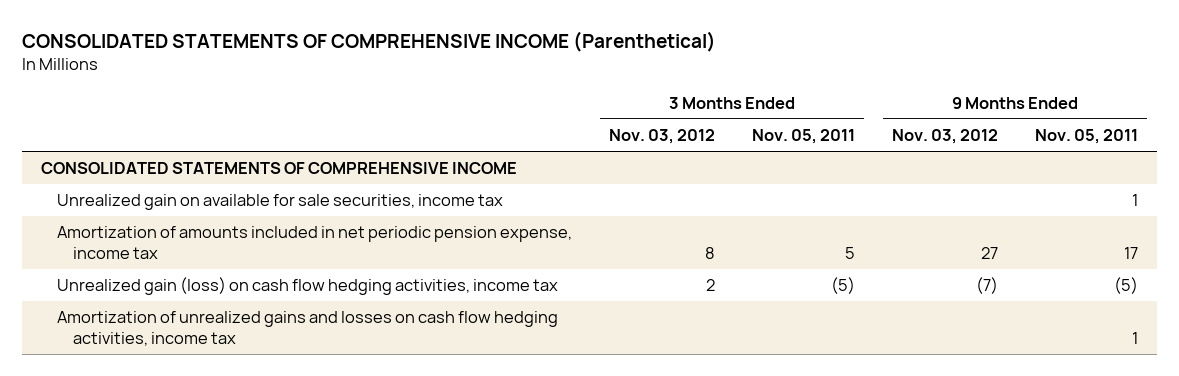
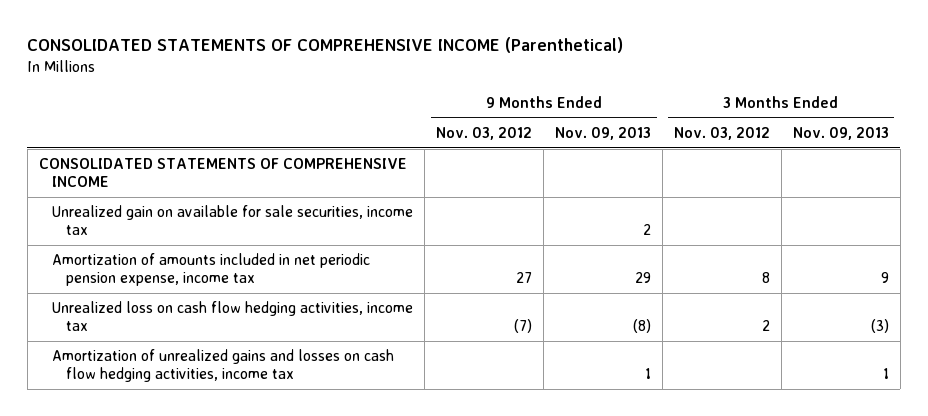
- | 3 Months Ended Nov. 03, 2012 | 3 Months Ended Nov. 05, 2011 | 9 Months Ended Nov. 03, 2012 | 9 Months Ended Nov. 05, 2011
+ | 9 Months Ended Nov. 03, 2012 | 9 Months Ended Nov. 09, 2013 | 3 Months Ended Nov. 03, 2012 | 3 Months Ended Nov. 09, 2013
- Unrealized gain (loss) on cash flow hedging activities, income tax | 2 | (5) | (7) | (5)
+ Unrealized loss on cash flow hedging activities, income tax | (7) | (8) | 2 | (3)

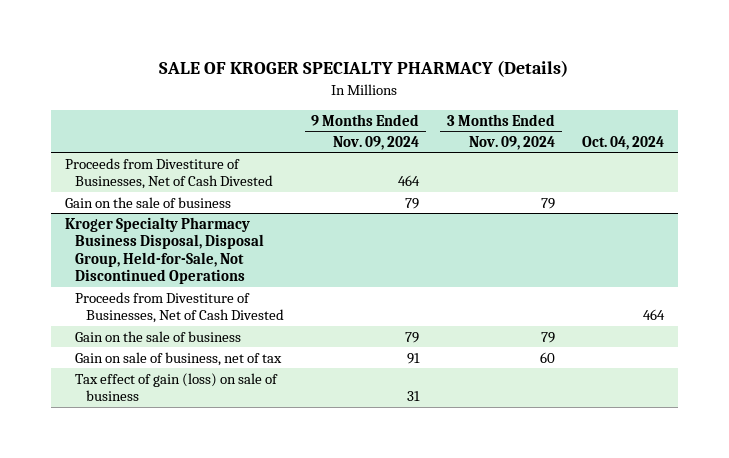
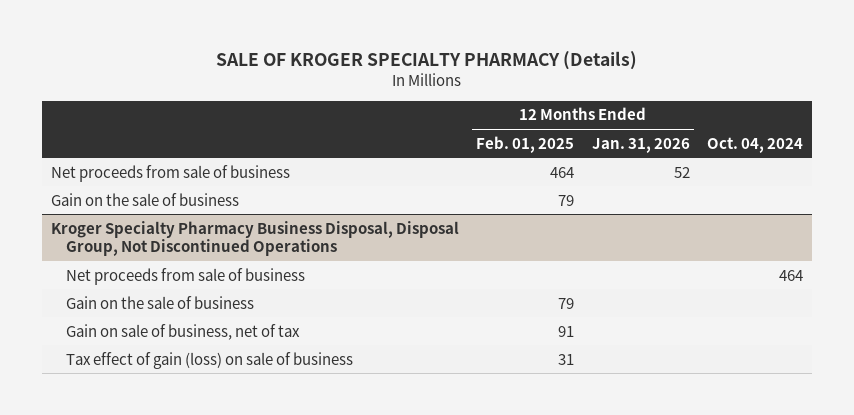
- | 9 Months Ended Nov. 09, 2024 | 3 Months Ended Nov. 09, 2024 | Oct. 04, 2024
+ | 12 Months Ended Feb. 01, 2025 | 12 Months Ended Jan. 31, 2026 | Oct. 04, 2024
- Proceeds from Divestiture of Businesses, Net of Cash Divested | 464 | |
+ Net proceeds from sale of business | 464 | 52 |
- Kroger Specialty Pharmacy Business Disposal, Disposal Group, Held-for-Sale, Not Discontinued Operations
- Proceeds from Divestiture of Businesses, Net of Cash Divested | | | 464
+ Kroger Specialty Pharmacy Business Disposal, Disposal Group, Not Discontinued Operations
+ Net proceeds from sale of business | | | 464

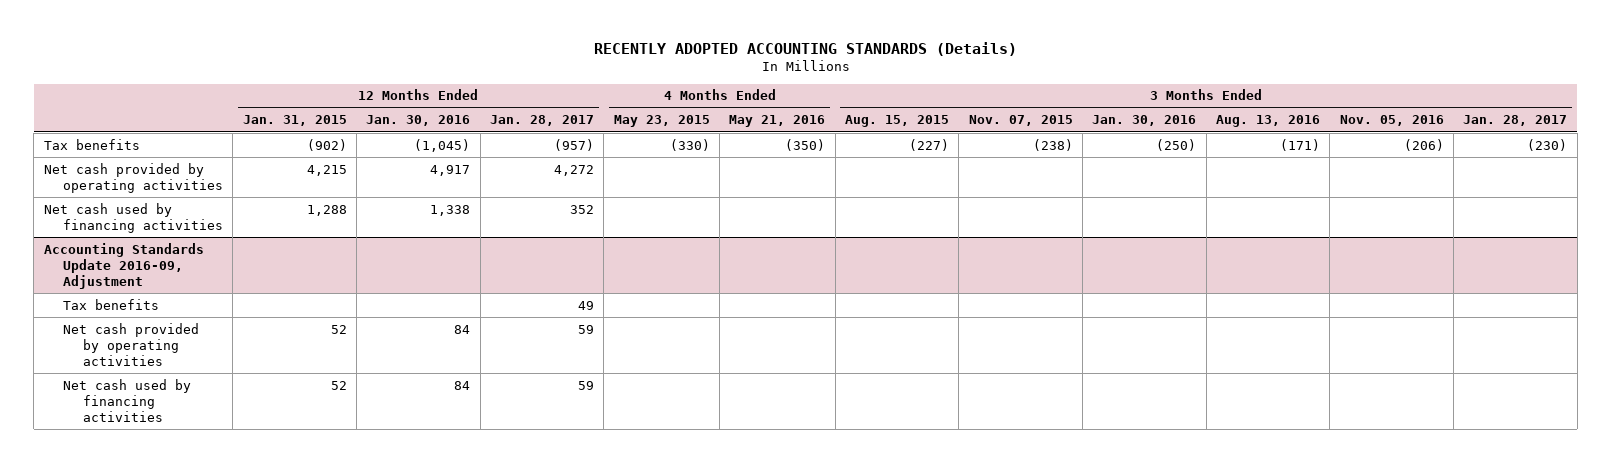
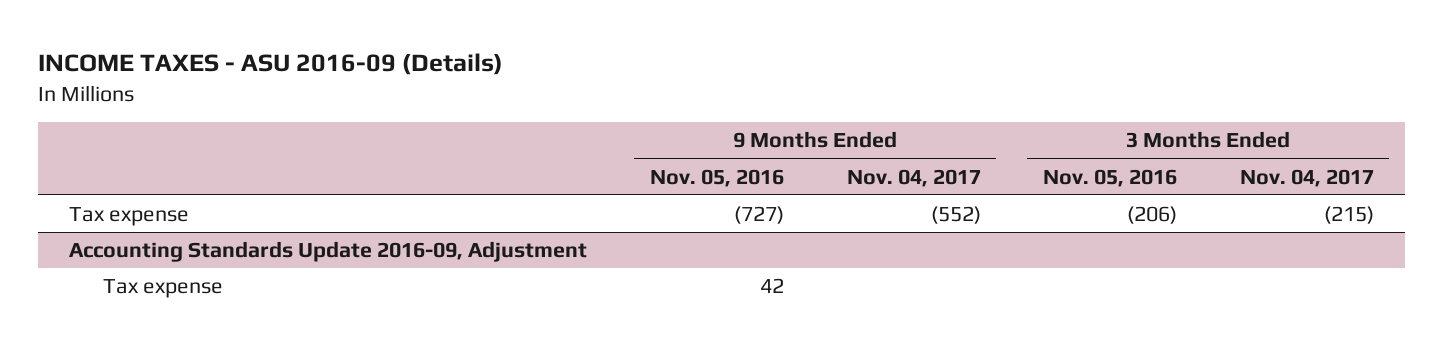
- RECENTLY ADOPTED ACCOUNTING STANDARDS (Details)
+ INCOME TAXES - ASU 2016-09 (Details)
- | 12 Months Ended Jan. 31, 2015 | 12 Months Ended Jan. 30, 2016 | 12 Months Ended Jan. 28, 2017 | 4 Months Ended May 23, 2015 | 4 Months Ended May 21, 2016 | 3 Months Ended Aug. 15, 2015 | 3 Months Ended Nov. 07, 2015 | 3 Months Ended Jan. 30, 2016 | 3 Months Ended Aug. 13, 2016 | 3 Months Ended Nov. 05, 2016 | 3 Months Ended Jan. 28, 2017
+ | 9 Months Ended Nov. 05, 2016 | 9 Months Ended Nov. 04, 2017 | 3 Months Ended Nov. 05, 2016 | 3 Months Ended Nov. 04, 2017
- Tax benefits | (902) | (1,045) | (957) | (330) | (350) | (227) | (238) | (250) | (171) | (206) | (230)
- Net cash provided by operating activities | 4,215 | 4,917 | 4,272 | | | | | | | |
- Net cash used by financing activities | 1,288 | 1,338 | 352 | | | | | | | |
+ Tax expense | (727) | (552) | (206) | (215)
@ Accounting Standards Update 2016-09, Adjustment
- Tax benefits | | | 49 | | | | | | | |
- Net cash provided by operating activities | 52 | 84 | 59 | | | | | | | |
- Net cash used by financing activities | 52 | 84 | 59 | | | | | | | |
+ Tax expense | 42 | | |

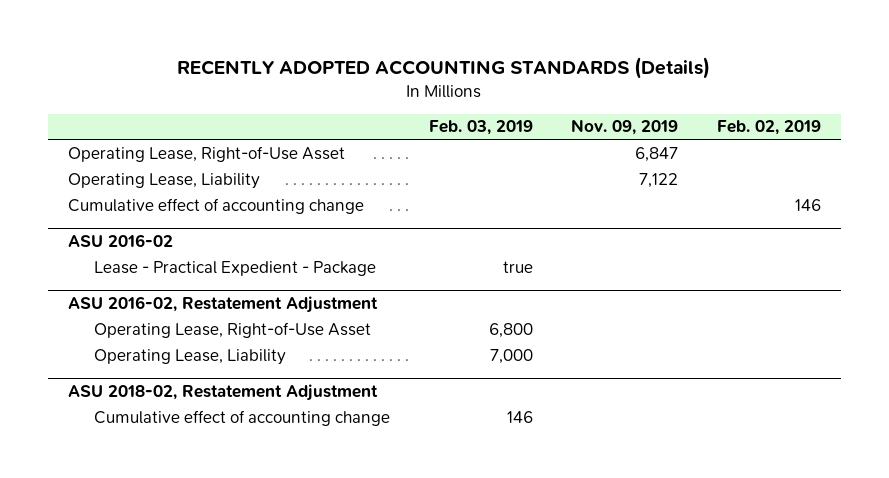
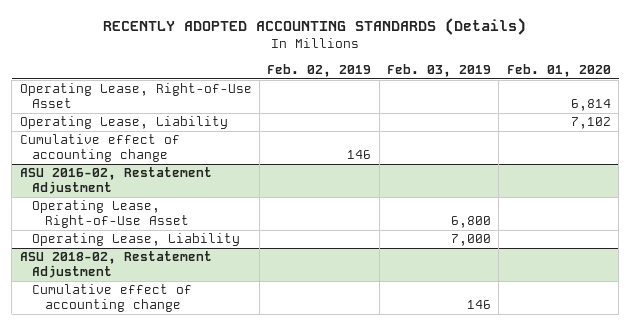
- | Feb. 03, 2019 | Nov. 09, 2019 | Feb. 02, 2019
+ | Feb. 02, 2019 | Feb. 03, 2019 | Feb. 01, 2020
- ASU 2016-02
- Lease - Practical Expedient - Package | true | |

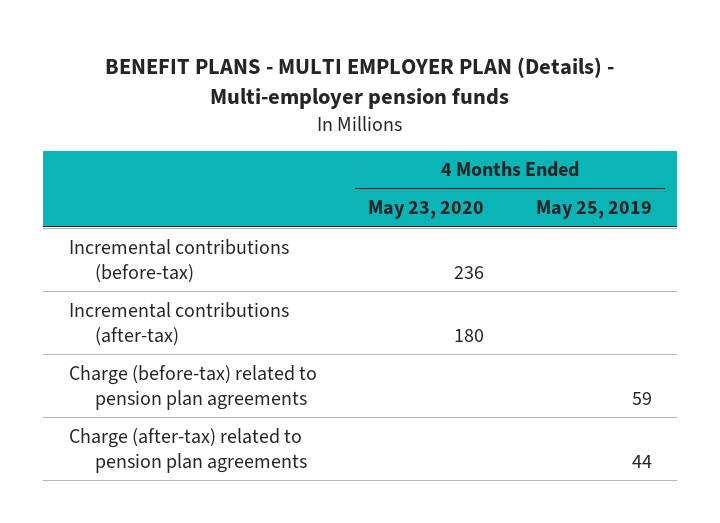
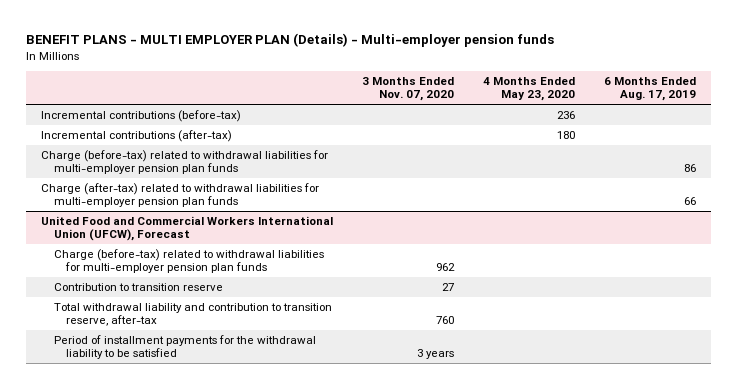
- | 4 Months Ended May 23, 2020 | 4 Months Ended May 25, 2019
+ | 3 Months Ended Nov. 07, 2020 | 4 Months Ended May 23, 2020 | 6 Months Ended Aug. 17, 2019
- Charge (before-tax) related to pension plan agreements | | 59
- Charge (after-tax) related to pension plan agreements | | 44
+ Charge (before-tax) related to withdrawal liabilities for multi-employer pension plan funds | | | 86
+ Charge (after-tax) related to withdrawal liabilities for multi-employer pension plan funds | | | 66
+ United Food and Commercial Workers International Union (UFCW), Forecast
+ Charge (before-tax) related to withdrawal liabilities for multi-employer pension plan funds | 962 | |
+ Contribution to transition reserve | 27 | |
+ Total withdrawal liability and contribution to transition reserve, after-tax | 760 | |
+ Period of installment payments for the withdrawal liability to be satisfied | 3 years | |

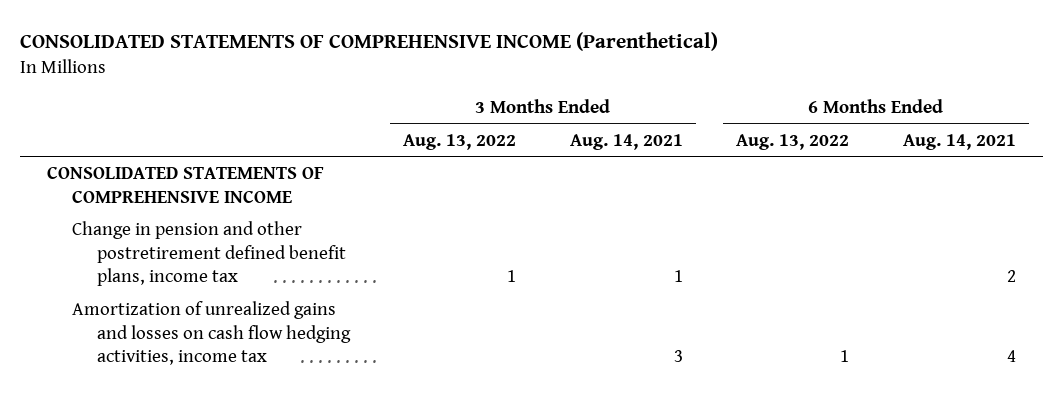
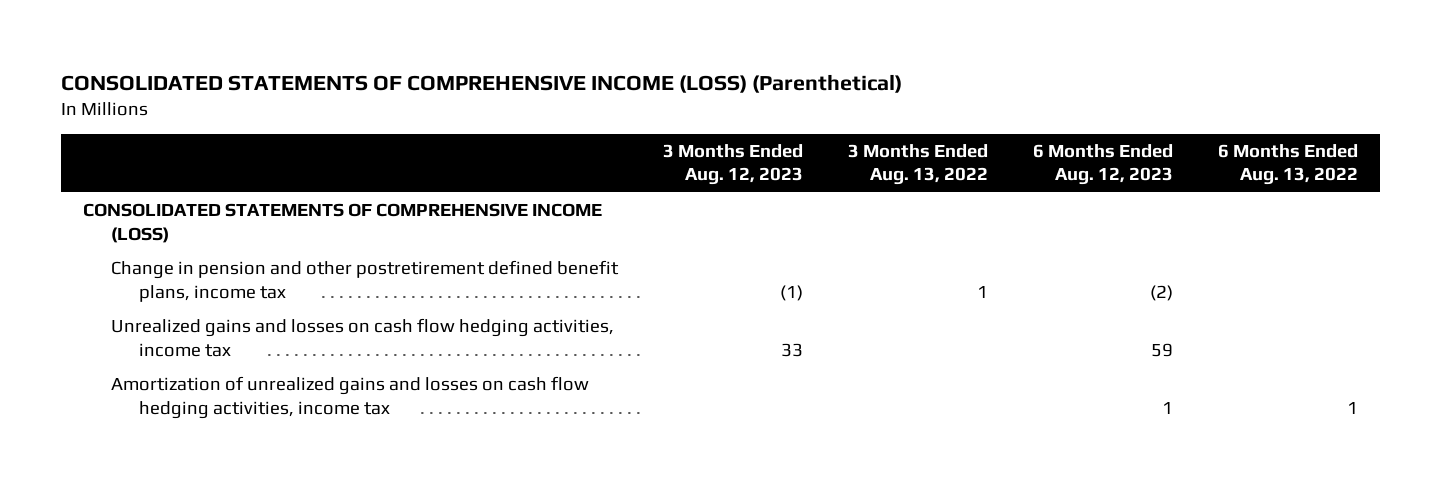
- CONSOLIDATED STATEMENTS OF COMPREHENSIVE INCOME (Parenthetical)
+ CONSOLIDATED STATEMENTS OF COMPREHENSIVE INCOME (LOSS) (Parenthetical)
- | 3 Months Ended Aug. 13, 2022 | 3 Months Ended Aug. 14, 2021 | 6 Months Ended Aug. 13, 2022 | 6 Months Ended Aug. 14, 2021
+ | 3 Months Ended Aug. 12, 2023 | 3 Months Ended Aug. 13, 2022 | 6 Months Ended Aug. 12, 2023 | 6 Months Ended Aug. 13, 2022
- CONSOLIDATED STATEMENTS OF COMPREHENSIVE INCOME
+ CONSOLIDATED STATEMENTS OF COMPREHENSIVE INCOME (LOSS)
+ Unrealized gains and losses on cash flow hedging activities, income tax | 33 | | 59 |

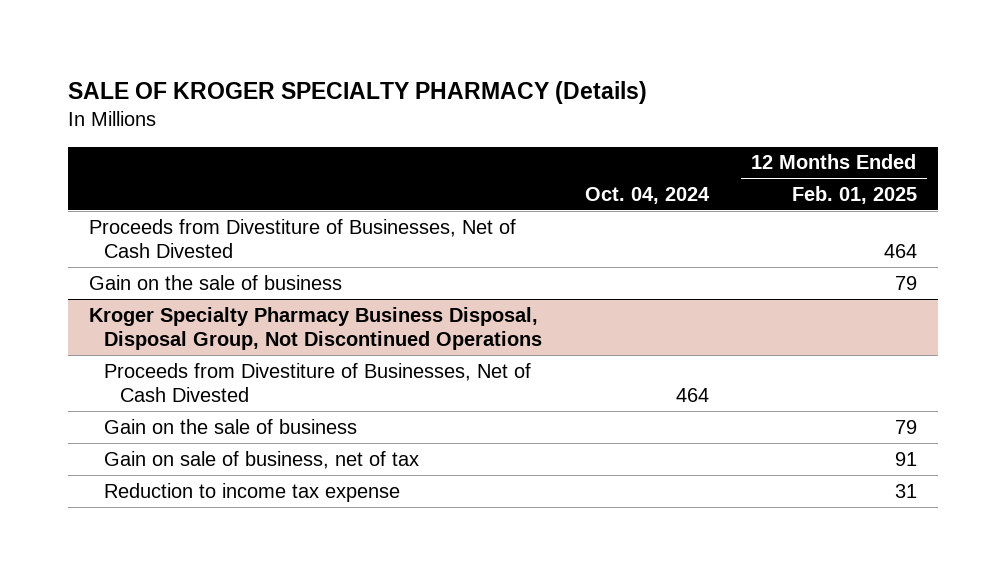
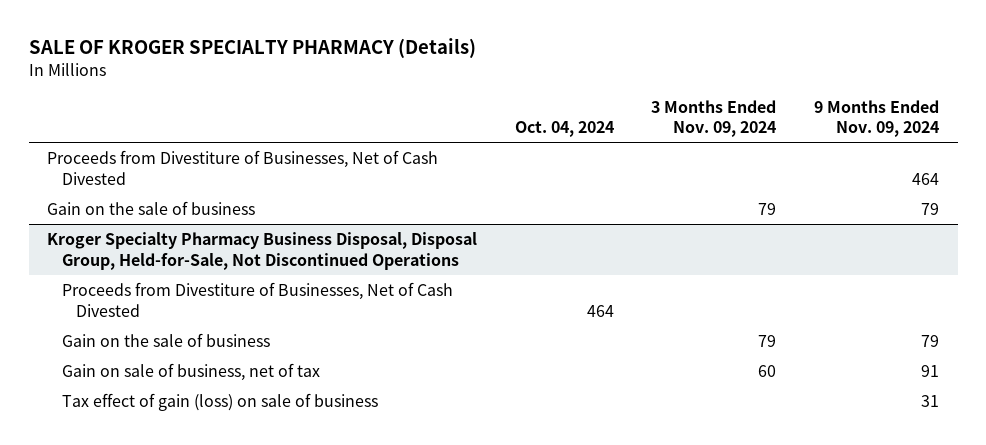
- | Oct. 04, 2024 | 12 Months Ended Feb. 01, 2025
+ | Oct. 04, 2024 | 3 Months Ended Nov. 09, 2024 | 9 Months Ended Nov. 09, 2024
- Kroger Specialty Pharmacy Business Disposal, Disposal Group, Not Discontinued Operations
+ Kroger Specialty Pharmacy Business Disposal, Disposal Group, Held-for-Sale, Not Discontinued Operations
- Reduction to income tax expense | | 31
+ Tax effect of gain (loss) on sale of business | | | 31

